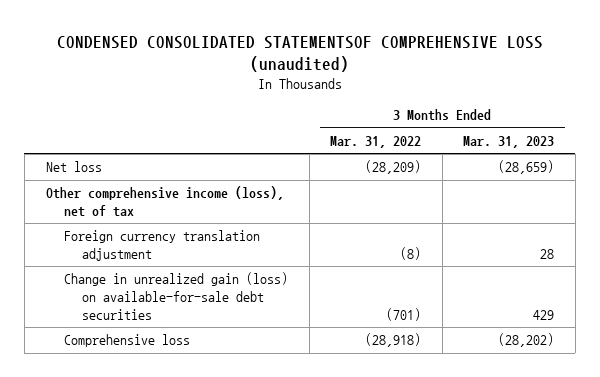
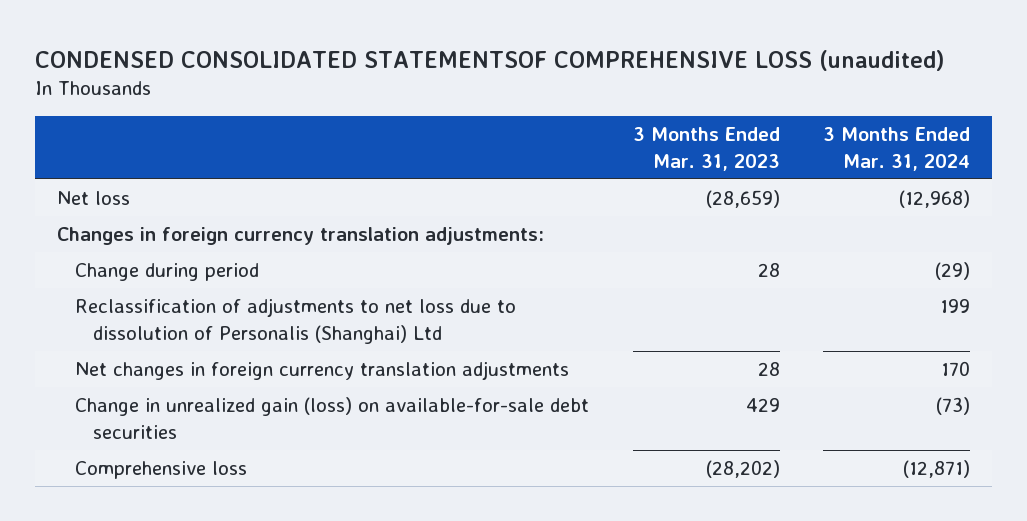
- | 3 Months Ended Mar. 31, 2022 | 3 Months Ended Mar. 31, 2023
+ | 3 Months Ended Mar. 31, 2023 | 3 Months Ended Mar. 31, 2024
- Other comprehensive income (loss), net of tax
- Foreign currency translation adjustment | (8) | 28
+ Changes in foreign currency translation adjustments:
+ Change during period | 28 | (29)
+ Reclassification of adjustments to net loss due to dissolution of Personalis (Shanghai) Ltd | | 199
+ Net changes in foreign currency translation adjustments | 28 | 170

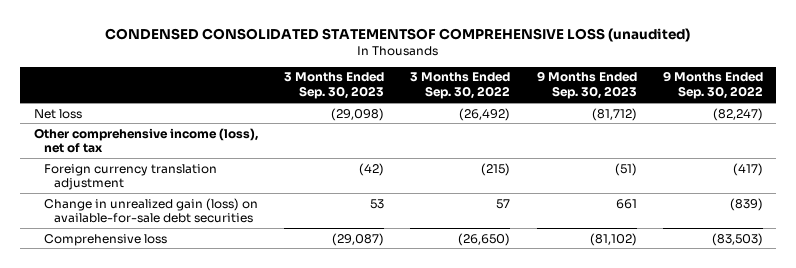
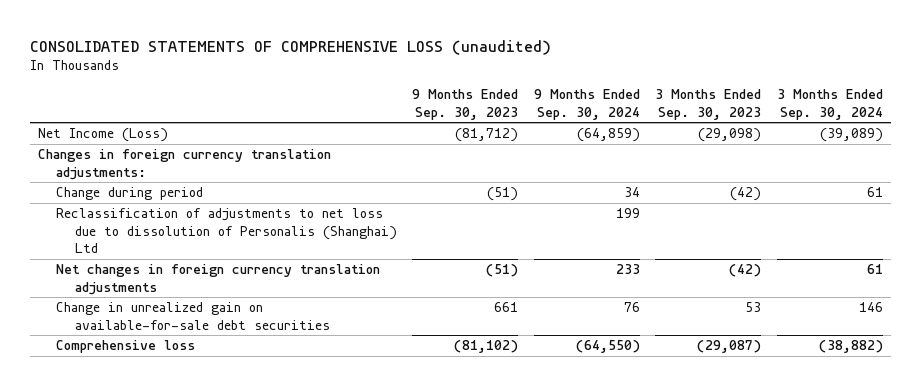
- CONDENSED CONSOLIDATED STATEMENTSOF COMPREHENSIVE LOSS (unaudited)
+ CONSOLIDATED STATEMENTS OF COMPREHENSIVE LOSS (unaudited)
- | 3 Months Ended Sep. 30, 2023 | 3 Months Ended Sep. 30, 2022 | 9 Months Ended Sep. 30, 2023 | 9 Months Ended Sep. 30, 2022
+ | 9 Months Ended Sep. 30, 2023 | 9 Months Ended Sep. 30, 2024 | 3 Months Ended Sep. 30, 2023 | 3 Months Ended Sep. 30, 2024
- Net loss | (29,098) | (26,492) | (81,712) | (82,247)
- Other comprehensive income (loss), net of tax
- Foreign currency translation adjustment | (42) | (215) | (51) | (417)
- Change in unrealized gain (loss) on available-for-sale debt securities | 53 | 57 | 661 | (839)
+ Net Income (Loss) | (81,712) | (64,859) | (29,098) | (39,089)
+ Changes in foreign currency translation adjustments:
+ Change during period | (51) | 34 | (42) | 61
+ Reclassification of adjustments to net loss due to dissolution of Personalis (Shanghai) Ltd | | 199 | |
+ Net changes in foreign currency translation adjustments | (51) | 233 | (42) | 61
+ Change in unrealized gain on available-for-sale debt securities | 661 | 76 | 53 | 146

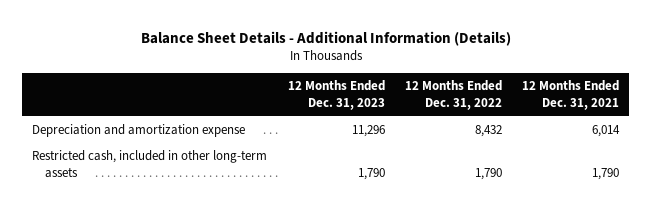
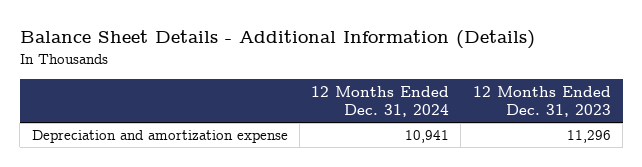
- | 12 Months Ended Dec. 31, 2023 | 12 Months Ended Dec. 31, 2022 | 12 Months Ended Dec. 31, 2021
+ | 12 Months Ended Dec. 31, 2024 | 12 Months Ended Dec. 31, 2023
- Restricted cash, included in other long-term assets | 1,790 | 1,790 | 1,790

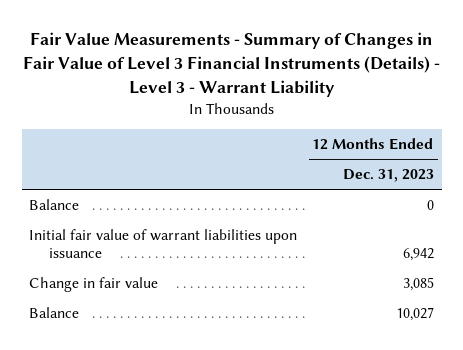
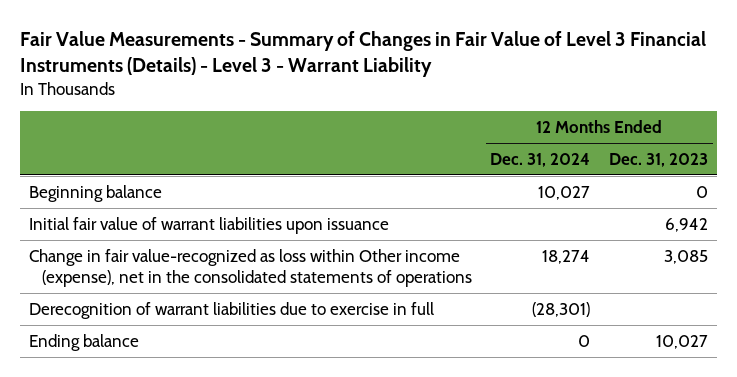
- | 12 Months Ended Dec. 31, 2023
+ | 12 Months Ended Dec. 31, 2024 | 12 Months Ended Dec. 31, 2023
- Balance | 0
+ Beginning balance | 10,027 | 0
- Change in fair value | 3,085
- Balance | 10,027
+ Change in fair value-recognized as loss within Other income (expense), net in the consolidated statements of operations | 18,274 | 3,085
+ Derecognition of warrant liabilities due to exercise in full | (28,301) |
+ Ending balance | 0 | 10,027

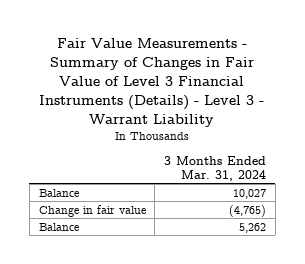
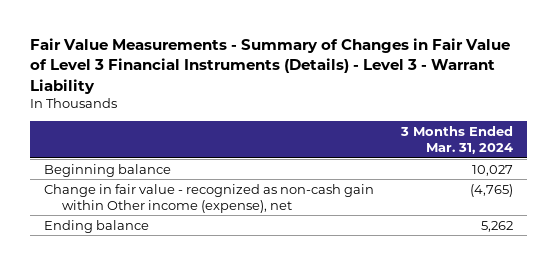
- Balance | 10,027
- Change in fair value | (4,765)
- Balance | 5,262
+ Beginning balance | 10,027
+ Change in fair value - recognized as non-cash gain within Other income (expense), net | (4,765)
+ Ending balance | 5,262

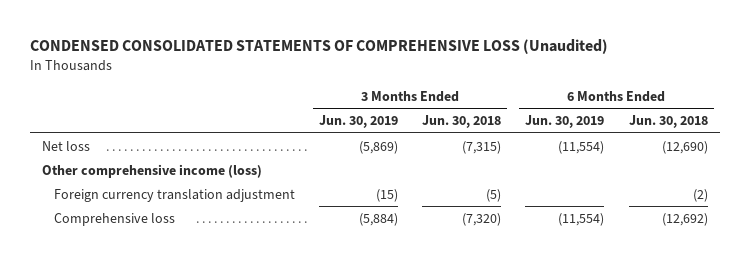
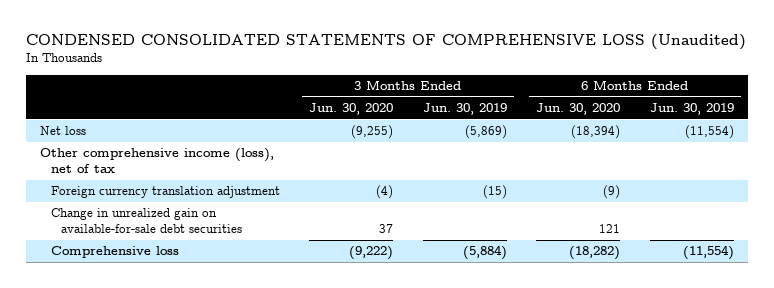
- | 3 Months Ended Jun. 30, 2019 | 3 Months Ended Jun. 30, 2018 | 6 Months Ended Jun. 30, 2019 | 6 Months Ended Jun. 30, 2018
+ | 3 Months Ended Jun. 30, 2020 | 3 Months Ended Jun. 30, 2019 | 6 Months Ended Jun. 30, 2020 | 6 Months Ended Jun. 30, 2019
- Other comprehensive income (loss)
+ Other comprehensive income (loss), net of tax
+ Change in unrealized gain on available-for-sale debt securities | 37 | | 121 |

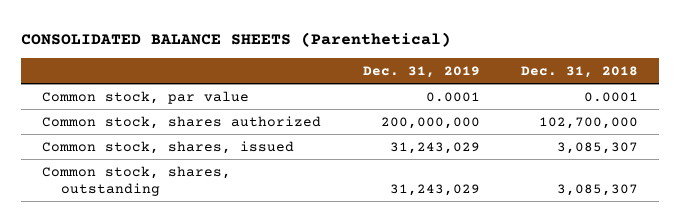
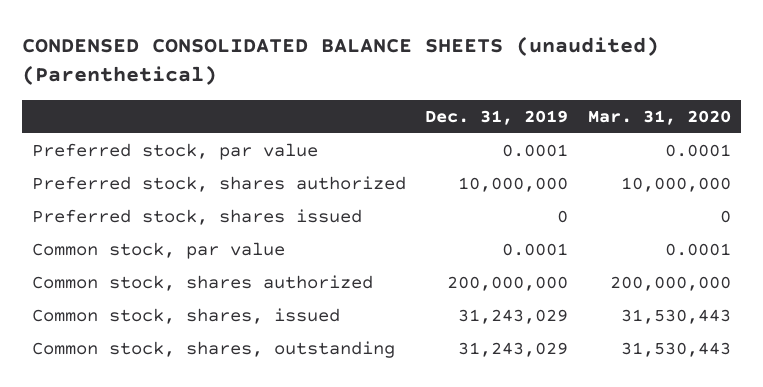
- CONSOLIDATED BALANCE SHEETS (Parenthetical)
+ CONDENSED CONSOLIDATED BALANCE SHEETS (unaudited) (Parenthetical)
- | Dec. 31, 2019 | Dec. 31, 2018
+ | Dec. 31, 2019 | Mar. 31, 2020
+ Preferred stock, par value | 0.0001 | 0.0001
+ Preferred stock, shares authorized | 10,000,000 | 10,000,000
+ Preferred stock, shares issued | 0 | 0

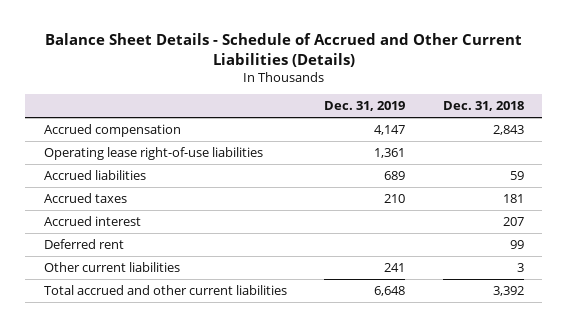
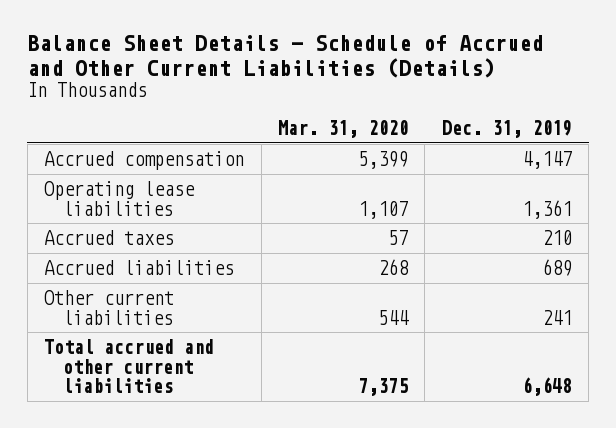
- | Dec. 31, 2019 | Dec. 31, 2018
+ | Mar. 31, 2020 | Dec. 31, 2019
- Operating lease right-of-use liabilities | 1,361 |
+ Operating lease liabilities | 1,107 | 1,361
- Accrued interest | | 207
- Deferred rent | | 99
moved down: Accrued liabilities | 268 | 689

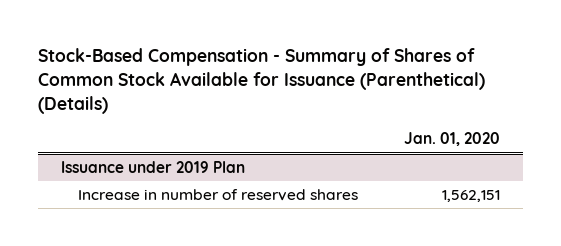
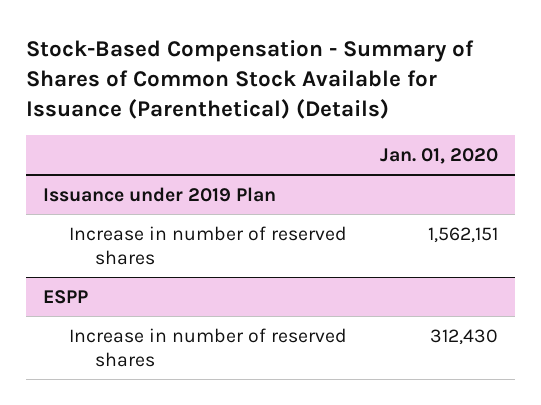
+ ESPP
+ Increase in number of reserved shares | 312,430

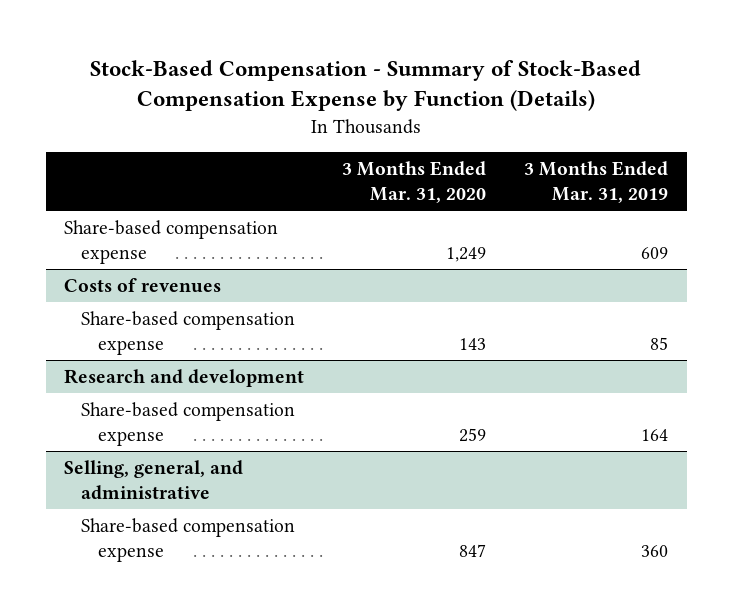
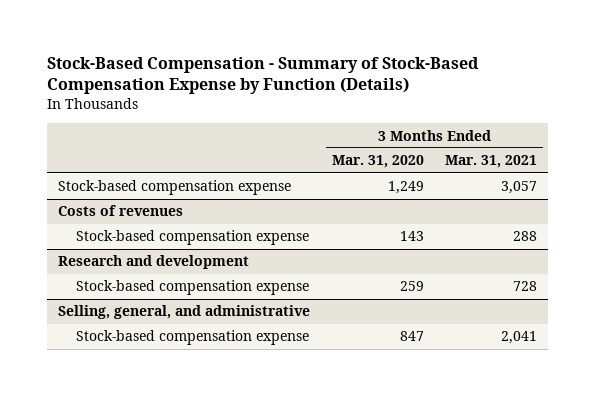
- | 3 Months Ended Mar. 31, 2020 | 3 Months Ended Mar. 31, 2019
+ | 3 Months Ended Mar. 31, 2020 | 3 Months Ended Mar. 31, 2021
- Share-based compensation expense | 1,249 | 609
+ Stock-based compensation expense | 1,249 | 3,057
@ Costs of revenues
- Share-based compensation expense | 143 | 85
+ Stock-based compensation expense | 143 | 288
@ Research and development
- Share-based compensation expense | 259 | 164
+ Stock-based compensation expense | 259 | 728
@ Selling, general, and administrative
- Share-based compensation expense | 847 | 360
+ Stock-based compensation expense | 847 | 2,041

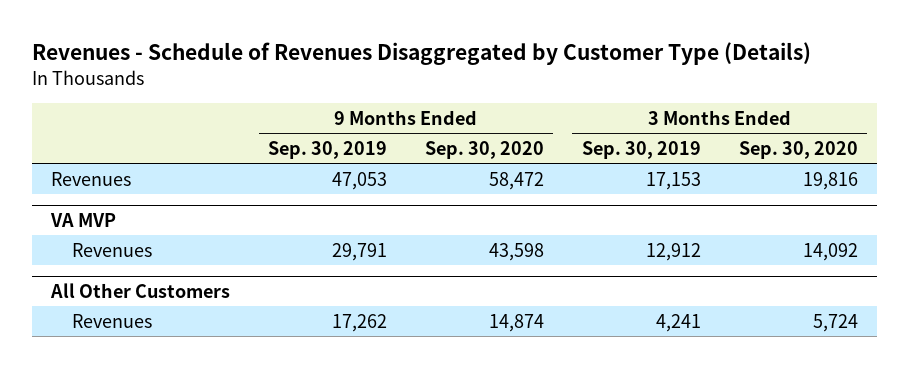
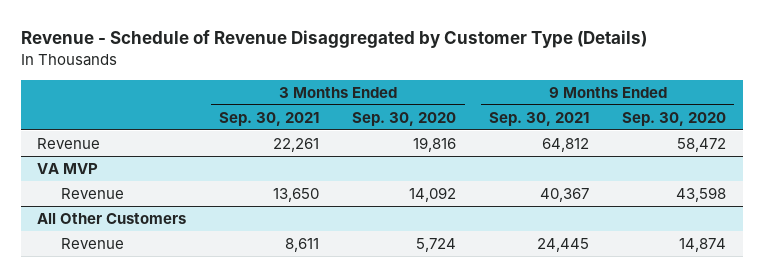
- Revenues - Schedule of Revenues Disaggregated by Customer Type (Details)
+ Revenue - Schedule of Revenue Disaggregated by Customer Type (Details)
- | 9 Months Ended Sep. 30, 2019 | 9 Months Ended Sep. 30, 2020 | 3 Months Ended Sep. 30, 2019 | 3 Months Ended Sep. 30, 2020
+ | 3 Months Ended Sep. 30, 2021 | 3 Months Ended Sep. 30, 2020 | 9 Months Ended Sep. 30, 2021 | 9 Months Ended Sep. 30, 2020
- Revenues | 47,053 | 58,472 | 17,153 | 19,816
+ Revenue | 22,261 | 19,816 | 64,812 | 58,472
@ VA MVP
- Revenues | 29,791 | 43,598 | 12,912 | 14,092
+ Revenue | 13,650 | 14,092 | 40,367 | 43,598
@ All Other Customers
- Revenues | 17,262 | 14,874 | 4,241 | 5,724
+ Revenue | 8,611 | 5,724 | 24,445 | 14,874

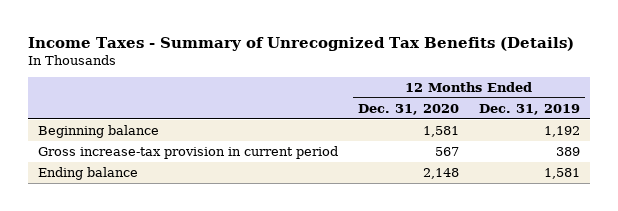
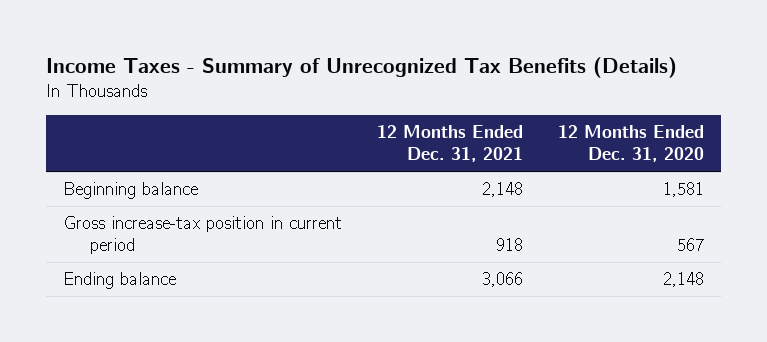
- | 12 Months Ended Dec. 31, 2020 | 12 Months Ended Dec. 31, 2019
+ | 12 Months Ended Dec. 31, 2021 | 12 Months Ended Dec. 31, 2020
- Gross increase-tax provision in current period | 567 | 389
+ Gross increase-tax position in current period | 918 | 567

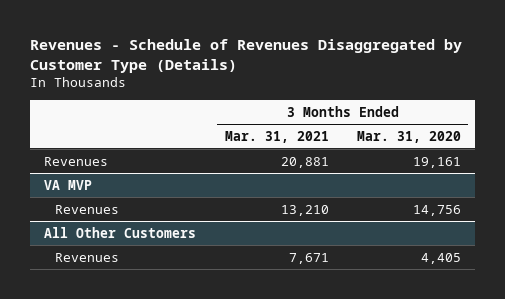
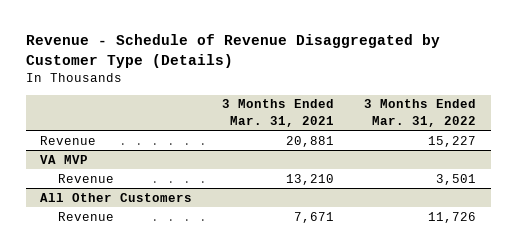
- Revenues - Schedule of Revenues Disaggregated by Customer Type (Details)
+ Revenue - Schedule of Revenue Disaggregated by Customer Type (Details)
- | 3 Months Ended Mar. 31, 2021 | 3 Months Ended Mar. 31, 2020
+ | 3 Months Ended Mar. 31, 2021 | 3 Months Ended Mar. 31, 2022
- Revenues | 20,881 | 19,161
+ Revenue | 20,881 | 15,227
@ VA MVP
- Revenues | 13,210 | 14,756
+ Revenue | 13,210 | 3,501
@ All Other Customers
- Revenues | 7,671 | 4,405
+ Revenue | 7,671 | 11,726

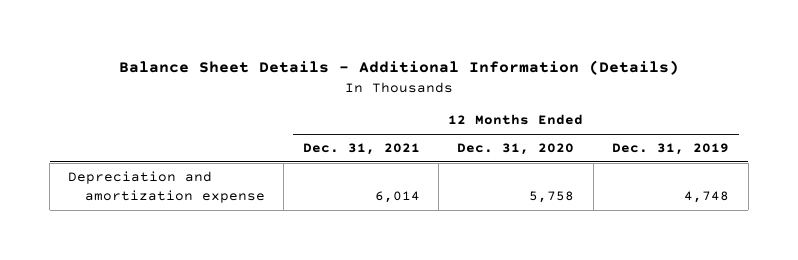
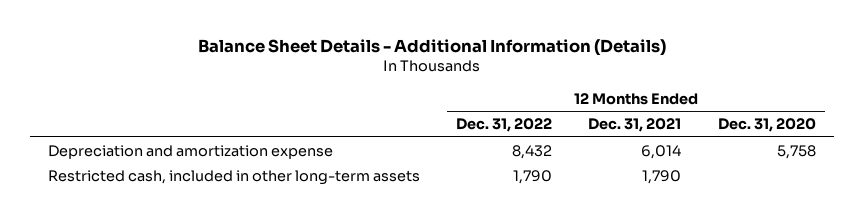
- | 12 Months Ended Dec. 31, 2021 | 12 Months Ended Dec. 31, 2020 | 12 Months Ended Dec. 31, 2019
+ | 12 Months Ended Dec. 31, 2022 | 12 Months Ended Dec. 31, 2021 | 12 Months Ended Dec. 31, 2020
+ Restricted cash, included in other long-term assets | 1,790 | 1,790 |

